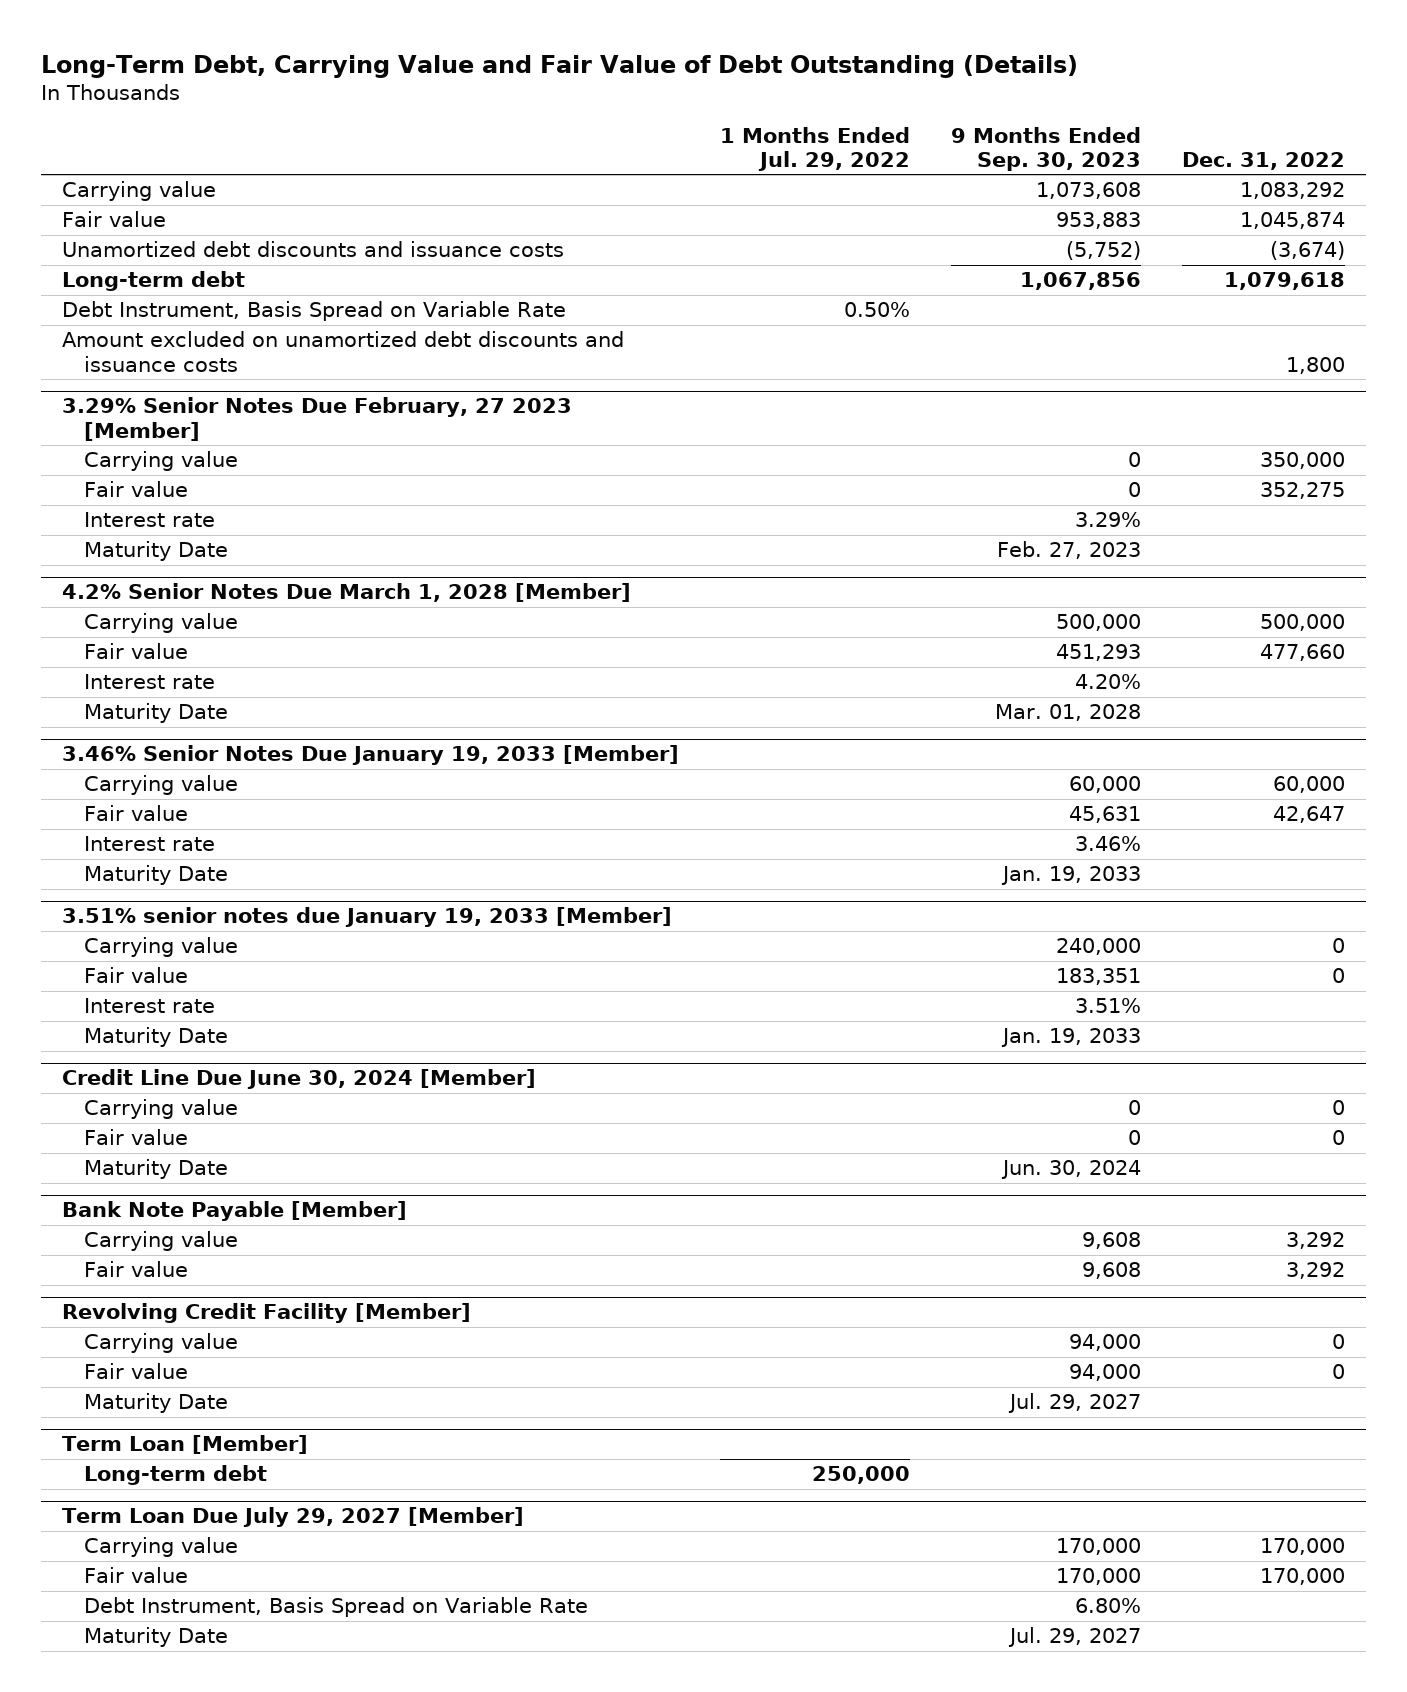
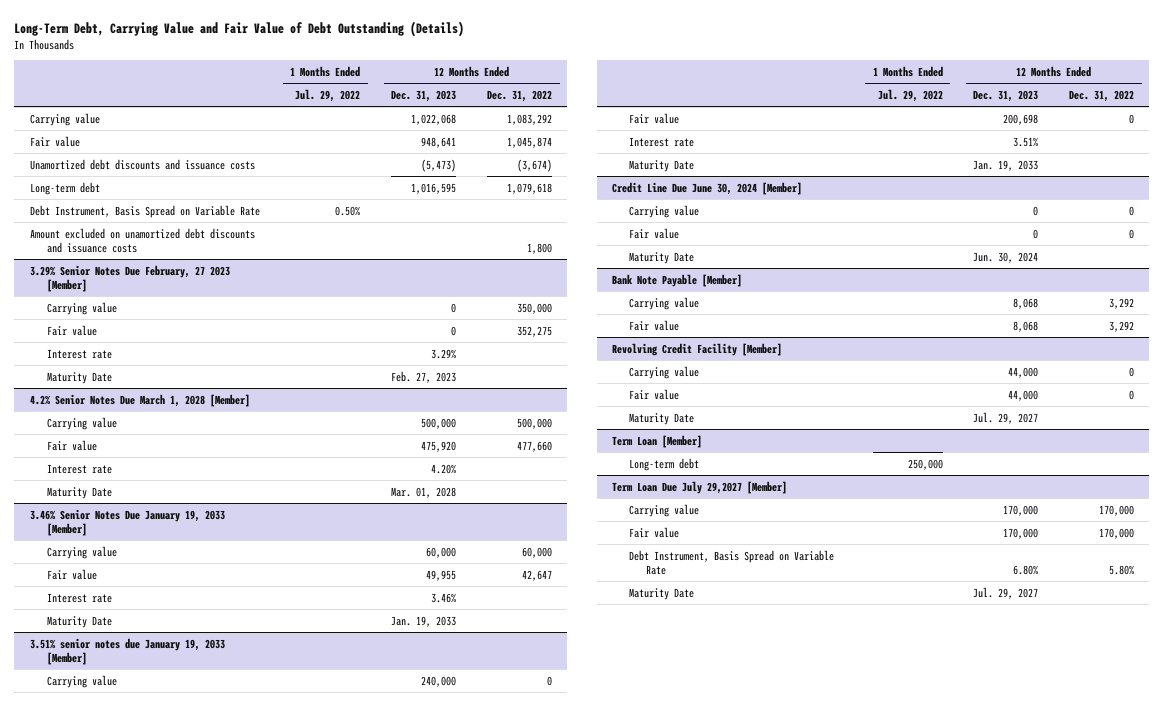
- | 1 Months Ended Jul. 29, 2022 | 9 Months Ended Sep. 30, 2023 | Dec. 31, 2022
+ | 1 Months Ended Jul. 29, 2022 | 12 Months Ended Dec. 31, 2023 | 12 Months Ended Dec. 31, 2022
- Term Loan Due July 29, 2027 [Member]
+ Term Loan Due July 29,2027 [Member]

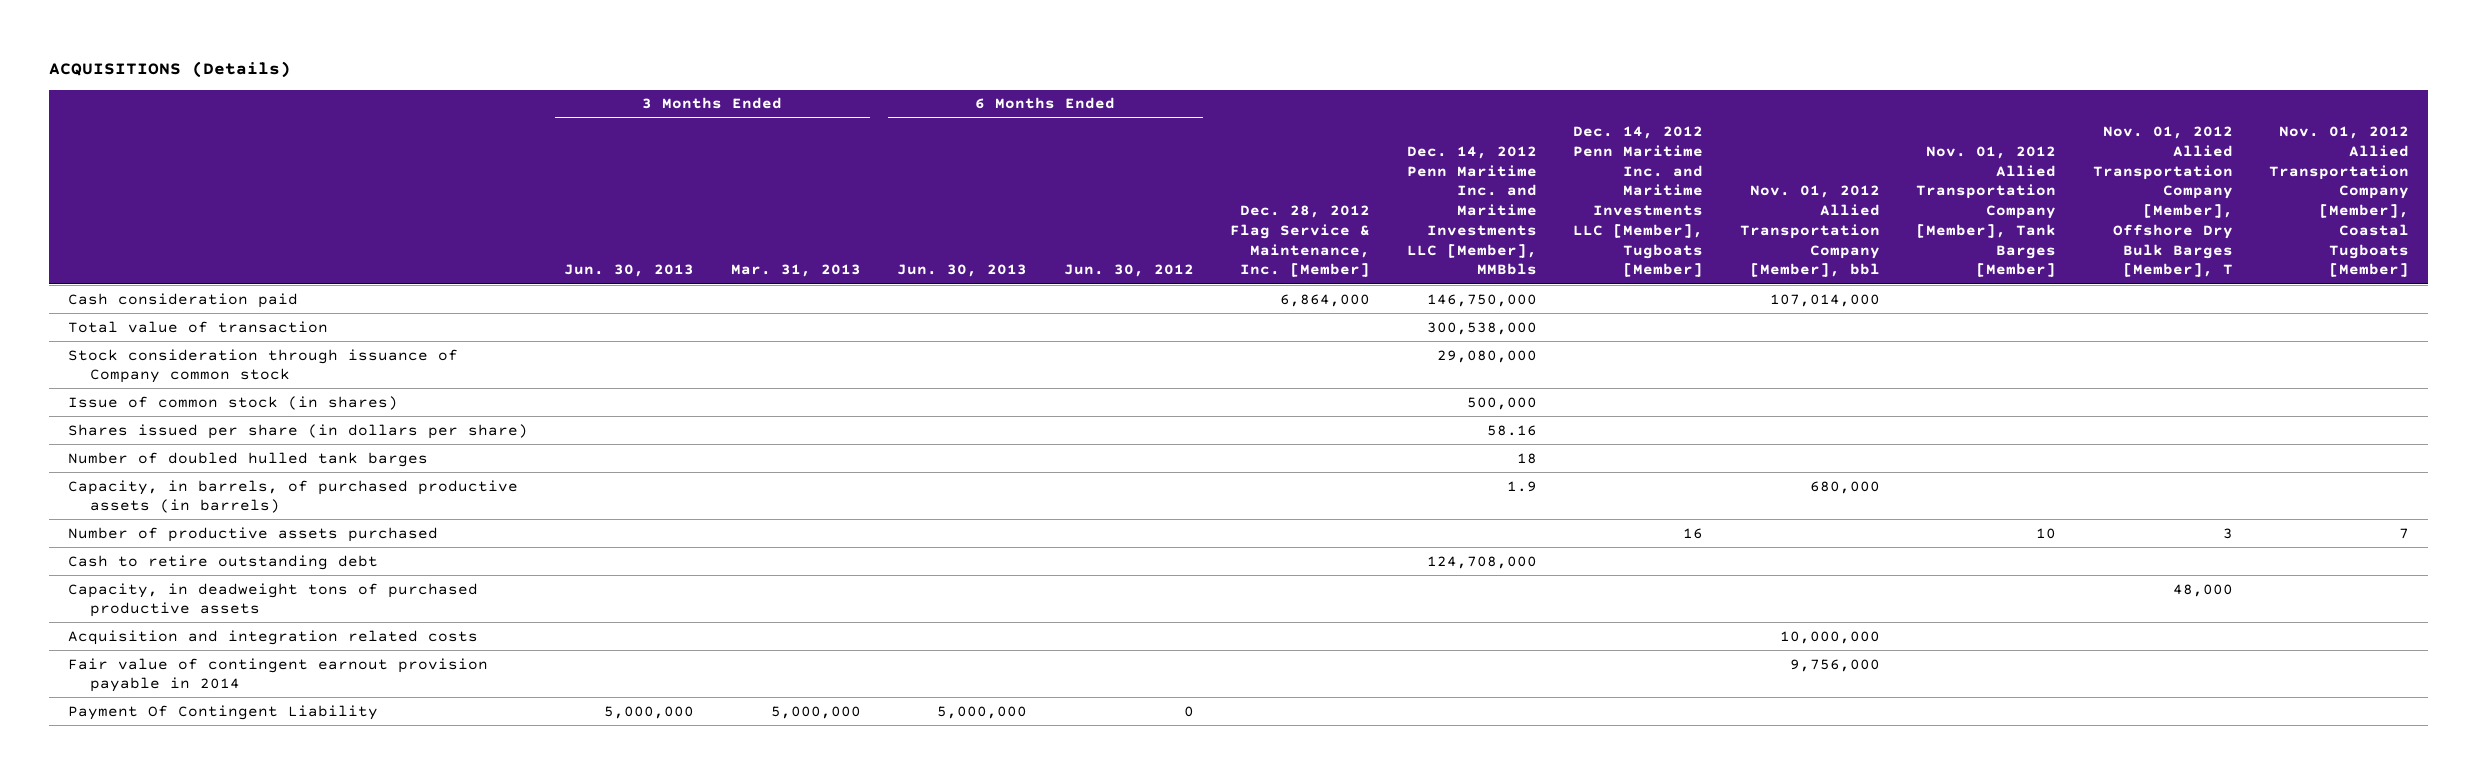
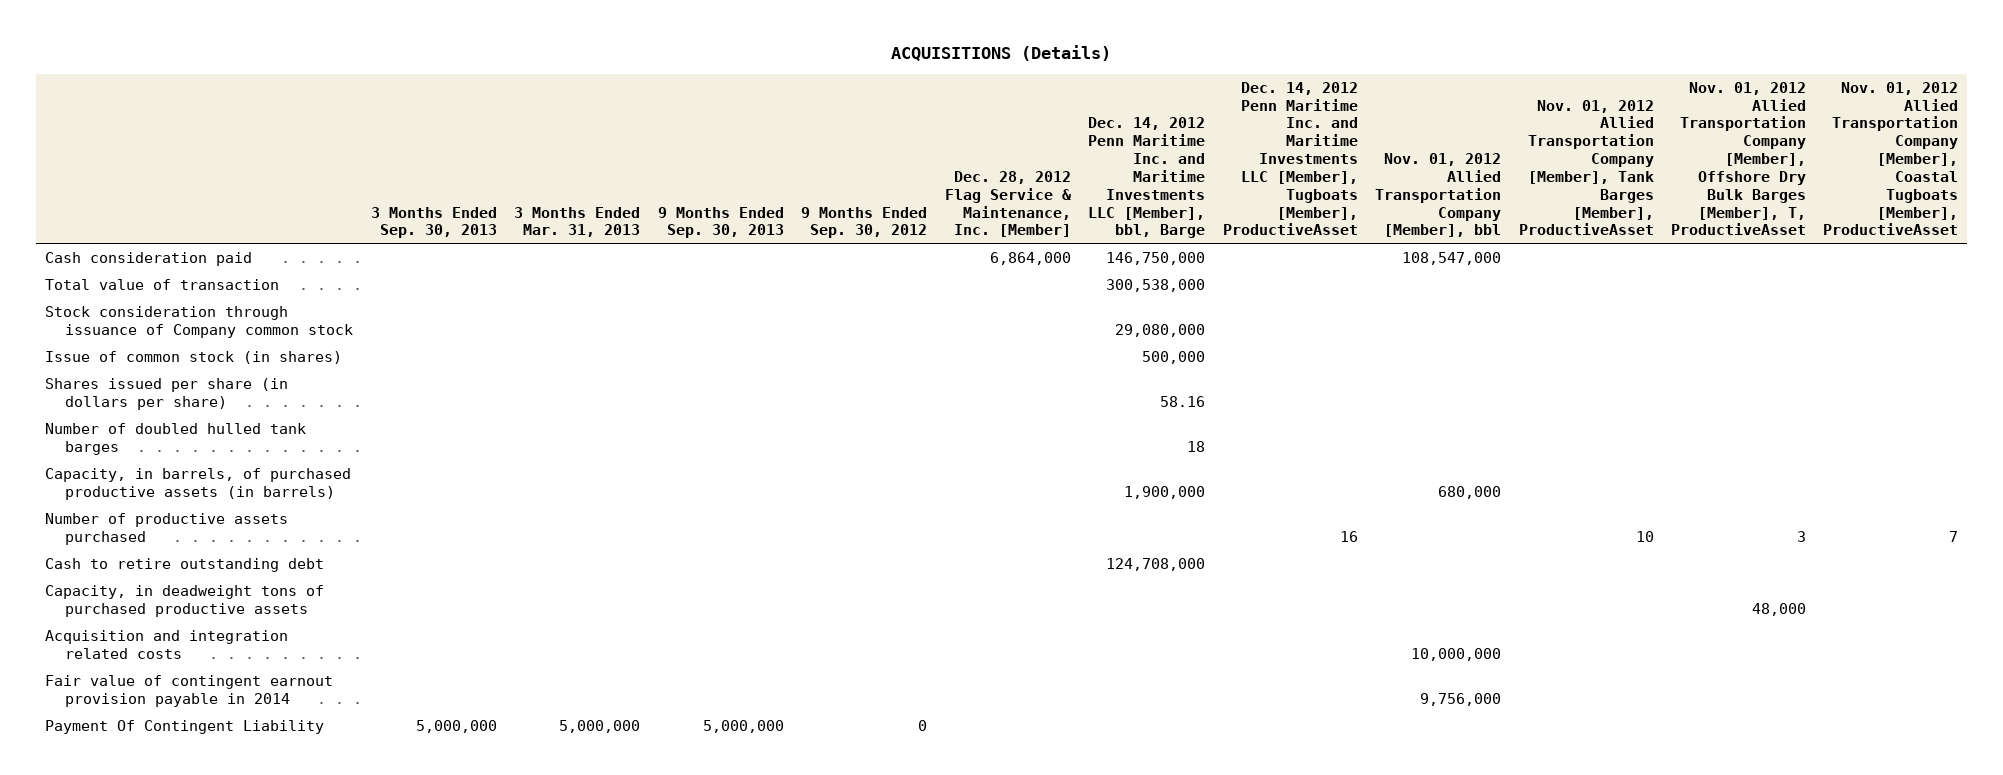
- | 3 Months Ended Jun. 30, 2013 | 3 Months Ended Mar. 31, 2013 | 6 Months Ended Jun. 30, 2013 | 6 Months Ended Jun. 30, 2012 | Dec. 28, 2012 Flag Service & Maintenance, Inc. [Member] | Dec. 14, 2012 Penn Maritime Inc. and Maritime Investments LLC [Member], MMBbls | Dec. 14, 2012 Penn Maritime Inc. and Maritime Investments LLC [Member], Tugboats [Member] | Nov. 01, 2012 Allied Transportation Company [Member], bbl | Nov. 01, 2012 Allied Transportation Company [Member], Tank Barges [Member] | Nov. 01, 2012 Allied Transportation Company [Member], Offshore Dry Bulk Barges [Member], T | Nov. 01, 2012 Allied Transportation Company [Member], Coastal Tugboats [Member]
+ | 3 Months Ended Sep. 30, 2013 | 3 Months Ended Mar. 31, 2013 | 9 Months Ended Sep. 30, 2013 | 9 Months Ended Sep. 30, 2012 | Dec. 28, 2012 Flag Service & Maintenance, Inc. [Member] | Dec. 14, 2012 Penn Maritime Inc. and Maritime Investments LLC [Member], bbl, Barge | Dec. 14, 2012 Penn Maritime Inc. and Maritime Investments LLC [Member], Tugboats [Member], ProductiveAsset | Nov. 01, 2012 Allied Transportation Company [Member], bbl | Nov. 01, 2012 Allied Transportation Company [Member], Tank Barges [Member], ProductiveAsset | Nov. 01, 2012 Allied Transportation Company [Member], Offshore Dry Bulk Barges [Member], T, ProductiveAsset | Nov. 01, 2012 Allied Transportation Company [Member], Coastal Tugboats [Member], ProductiveAsset
- Cash consideration paid | | | | | 6,864,000 | 146,750,000 | | 107,014,000 | | |
+ Cash consideration paid | | | | | 6,864,000 | 146,750,000 | | 108,547,000 | | |

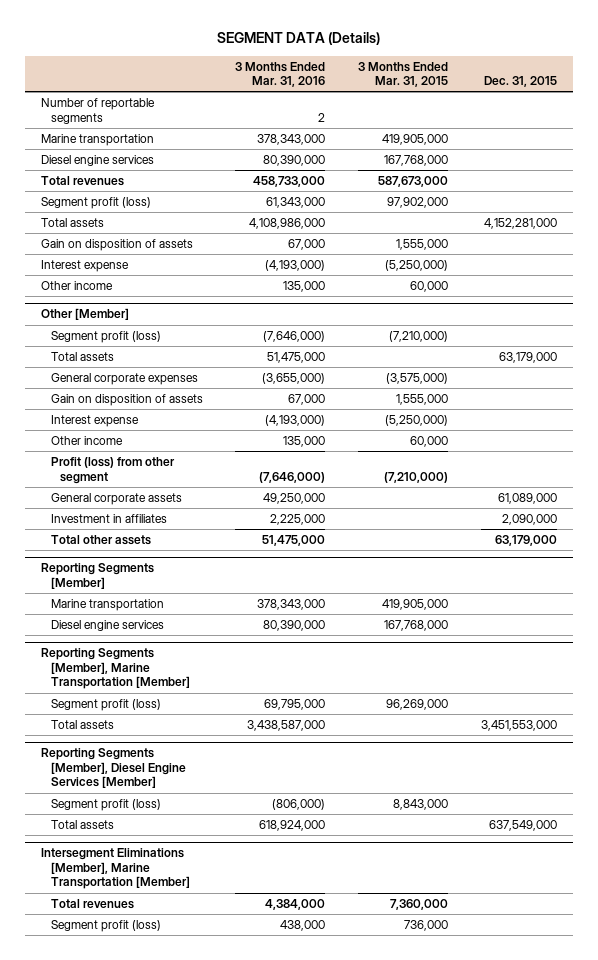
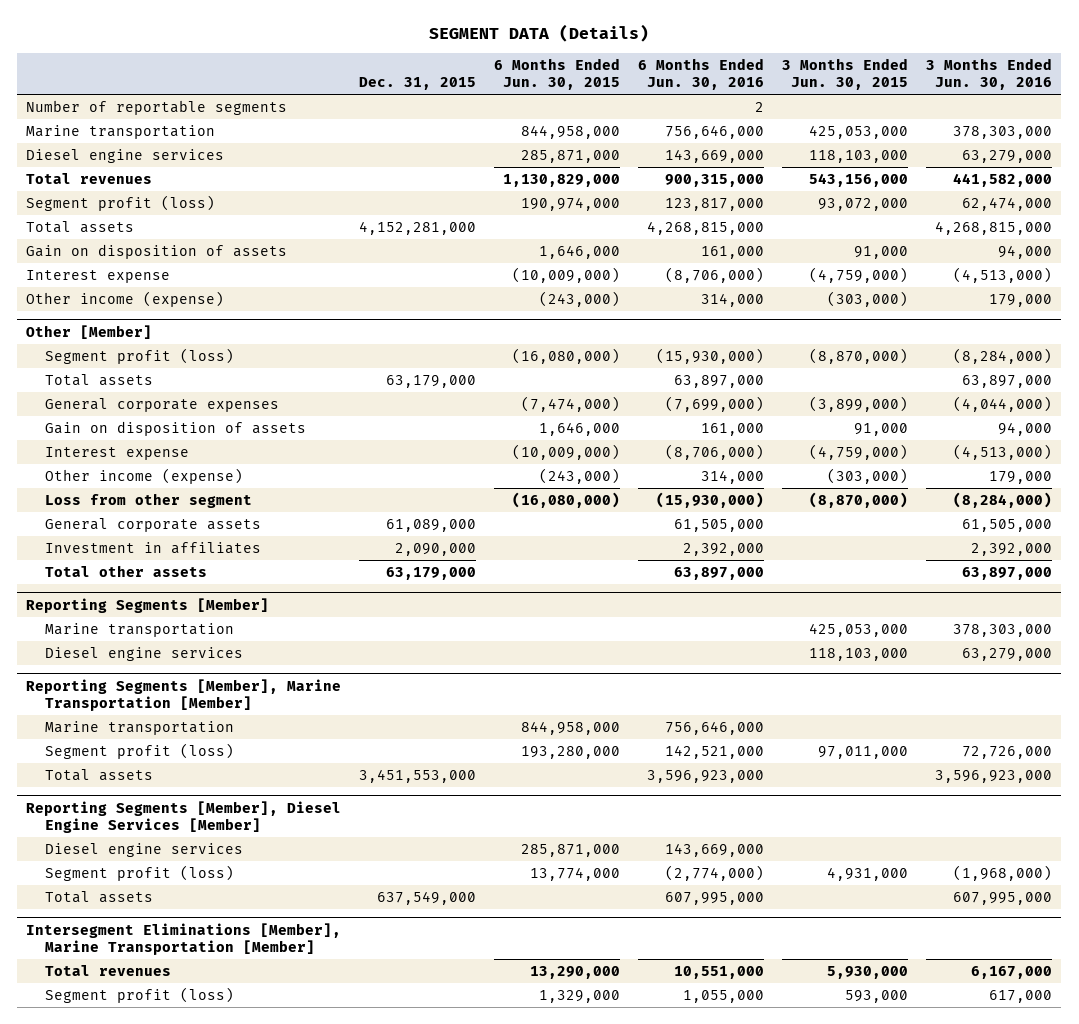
- | 3 Months Ended Mar. 31, 2016 | 3 Months Ended Mar. 31, 2015 | Dec. 31, 2015
+ | Dec. 31, 2015 | 6 Months Ended Jun. 30, 2015 | 6 Months Ended Jun. 30, 2016 | 3 Months Ended Jun. 30, 2015 | 3 Months Ended Jun. 30, 2016
- Other income | 135,000 | 60,000 |
+ Other income (expense) | | (243,000) | 314,000 | (303,000) | 179,000
@ Other [Member]
- Other income | 135,000 | 60,000 |
- Profit (loss) from other segment | (7,646,000) | (7,210,000) |
+ Other income (expense) | | (243,000) | 314,000 | (303,000) | 179,000
+ Loss from other segment | | (16,080,000) | (15,930,000) | (8,870,000) | (8,284,000)
@ Reporting Segments [Member], Marine Transportation [Member]
+ Marine transportation | | 844,958,000 | 756,646,000 | |
@ Reporting Segments [Member], Diesel Engine Services [Member]
+ Diesel engine services | | 285,871,000 | 143,669,000 | |

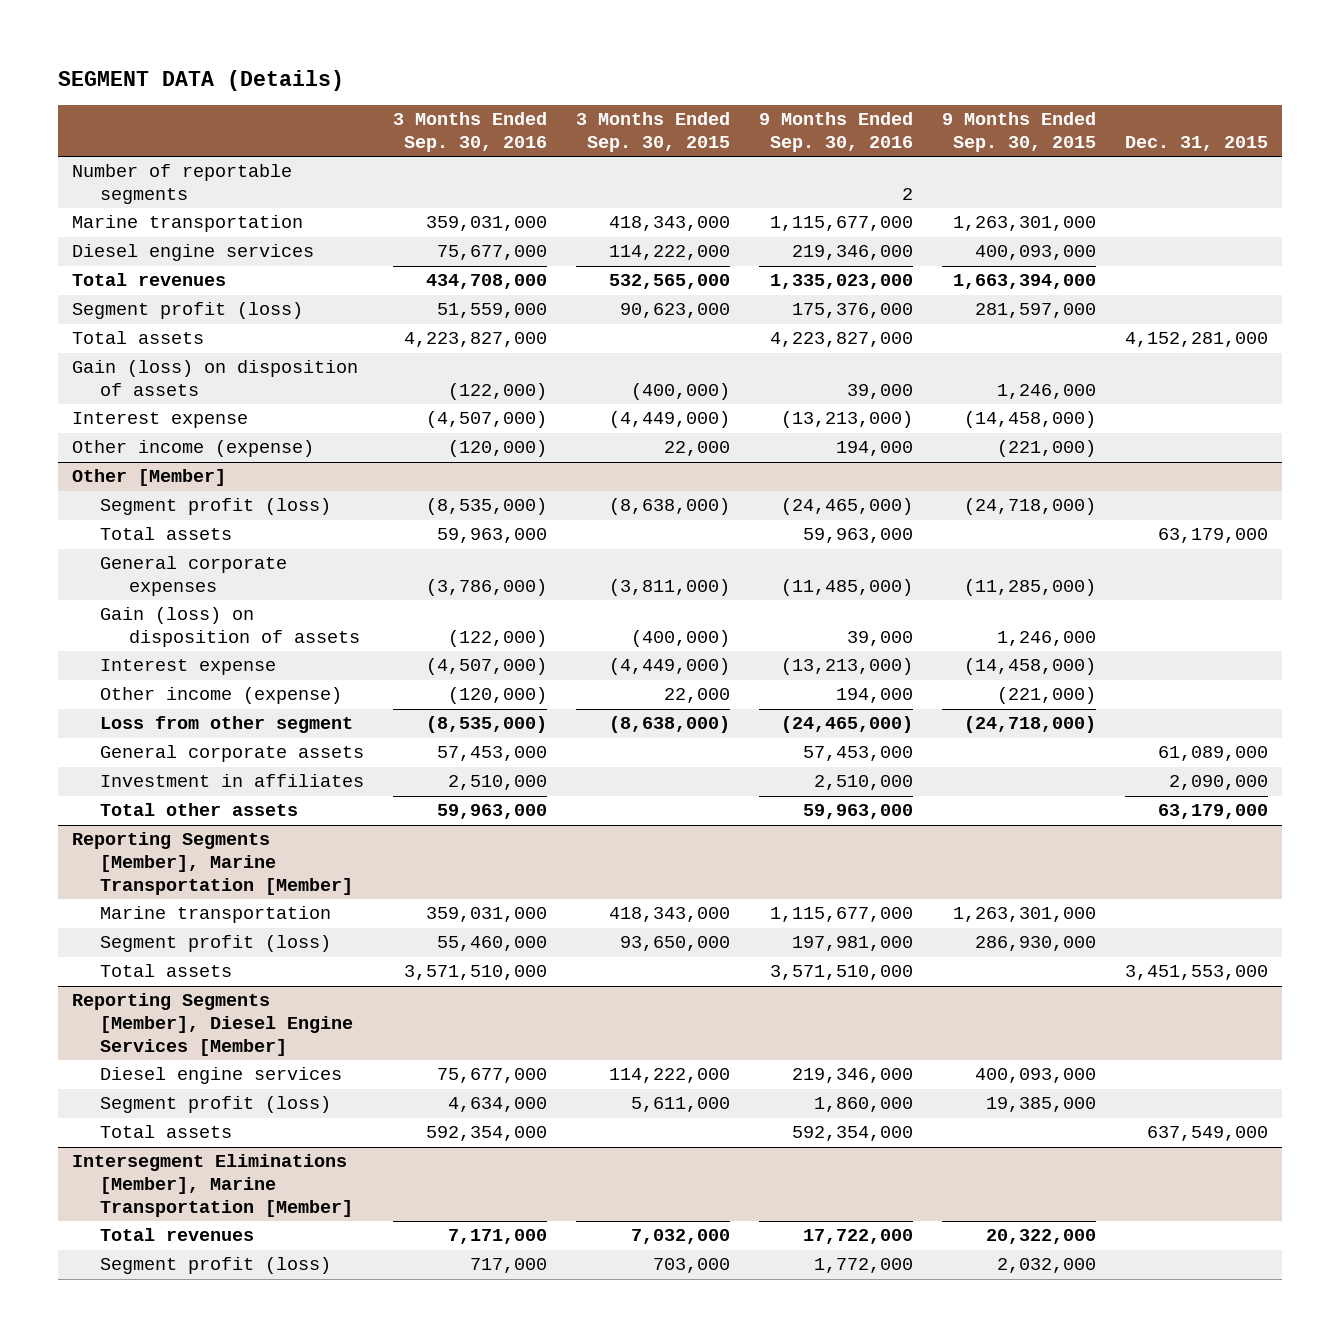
- | Dec. 31, 2015 | 6 Months Ended Jun. 30, 2015 | 6 Months Ended Jun. 30, 2016 | 3 Months Ended Jun. 30, 2015 | 3 Months Ended Jun. 30, 2016
+ | 3 Months Ended Sep. 30, 2016 | 3 Months Ended Sep. 30, 2015 | 9 Months Ended Sep. 30, 2016 | 9 Months Ended Sep. 30, 2015 | Dec. 31, 2015
- Gain on disposition of assets | | 1,646,000 | 161,000 | 91,000 | 94,000
+ Gain (loss) on disposition of assets | (122,000) | (400,000) | 39,000 | 1,246,000 |
@ Other [Member]
- Gain on disposition of assets | | 1,646,000 | 161,000 | 91,000 | 94,000
+ Gain (loss) on disposition of assets | (122,000) | (400,000) | 39,000 | 1,246,000 |
- Reporting Segments [Member]
- Marine transportation | | | | 425,053,000 | 378,303,000
- Diesel engine services | | | | 118,103,000 | 63,279,000

